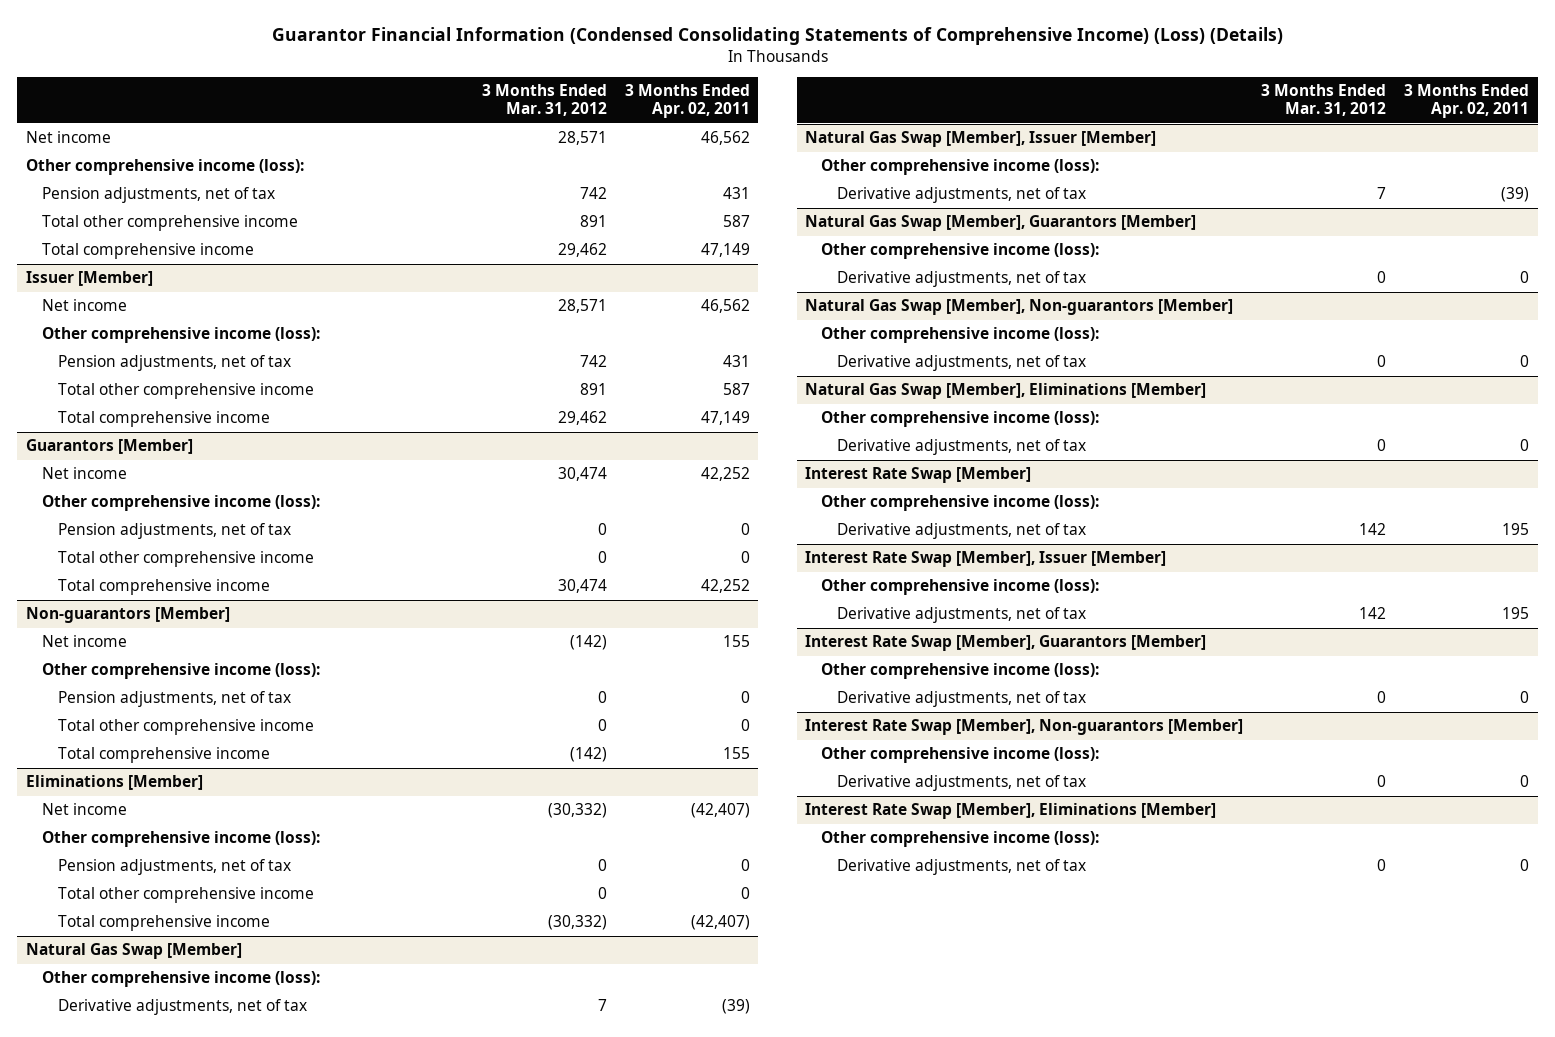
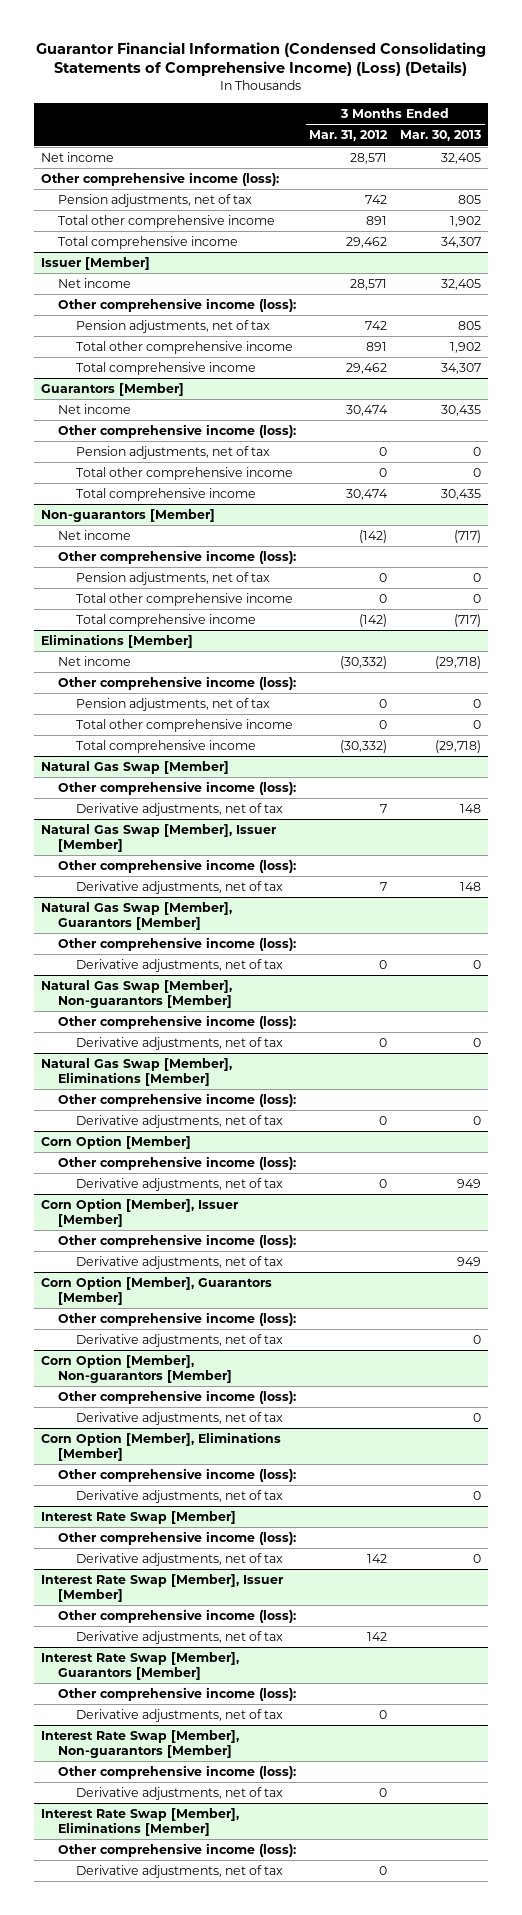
- | 3 Months Ended Mar. 31, 2012 | 3 Months Ended Apr. 02, 2011
+ | 3 Months Ended Mar. 31, 2012 | 3 Months Ended Mar. 30, 2013
+ Corn Option [Member]
+ Other comprehensive income (loss):
+ Derivative adjustments, net of tax | 0 | 949
+ Corn Option [Member], Issuer [Member]
+ Other comprehensive income (loss):
+ Derivative adjustments, net of tax | | 949
+ Corn Option [Member], Guarantors [Member]
+ Other comprehensive income (loss):
+ Derivative adjustments, net of tax | | 0
+ Corn Option [Member], Non-guarantors [Member]
+ Other comprehensive income (loss):
+ Derivative adjustments, net of tax | | 0
+ Corn Option [Member], Eliminations [Member]
+ Other comprehensive income (loss):
+ Derivative adjustments, net of tax | | 0

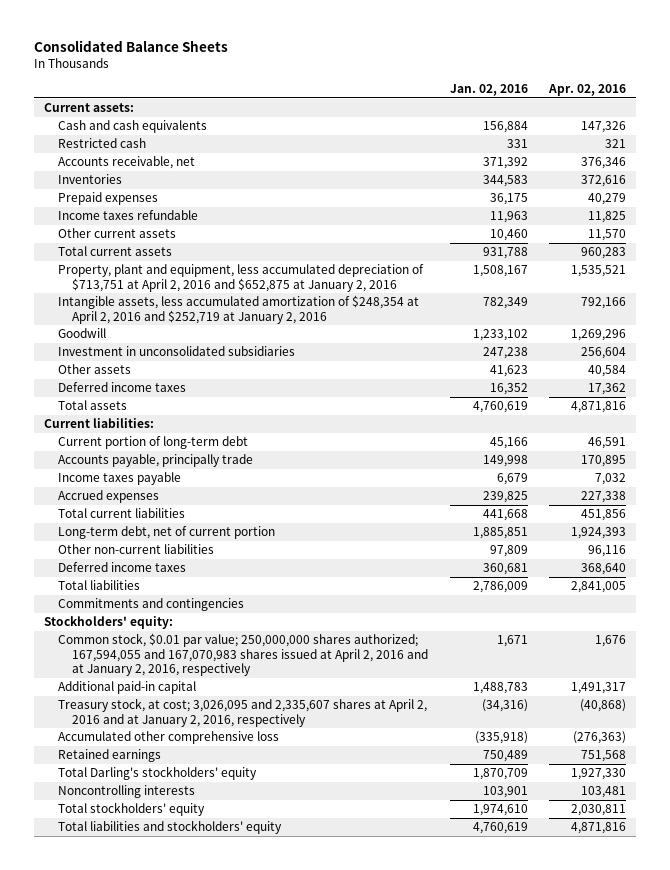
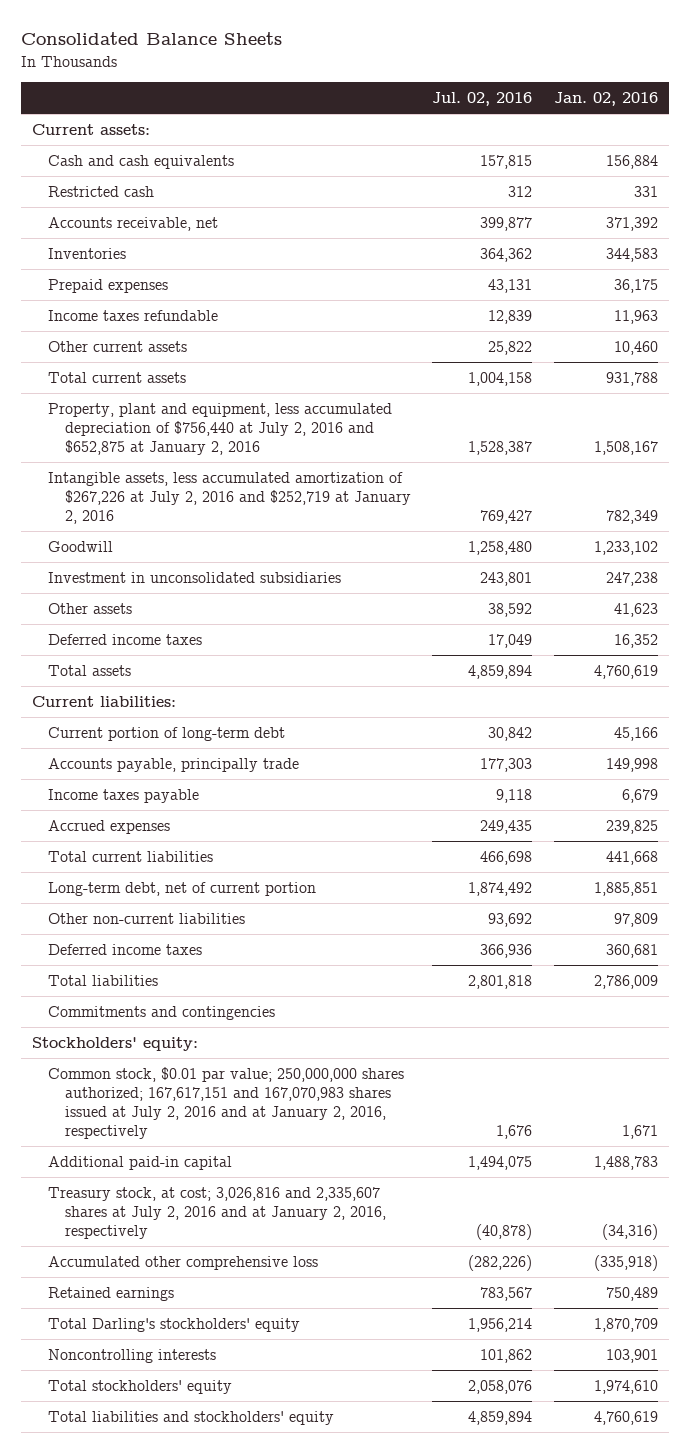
- | Jan. 02, 2016 | Apr. 02, 2016
+ | Jul. 02, 2016 | Jan. 02, 2016
- Property, plant and equipment, less accumulated depreciation of $713,751 at April 2, 2016 and $652,875 at January 2, 2016 | 1,508,167 | 1,535,521
- Intangible assets, less accumulated amortization of $248,354 at April 2, 2016 and $252,719 at January 2, 2016 | 782,349 | 792,166
+ Property, plant and equipment, less accumulated depreciation of $756,440 at July 2, 2016 and $652,875 at January 2, 2016 | 1,528,387 | 1,508,167
+ Intangible assets, less accumulated amortization of $267,226 at July 2, 2016 and $252,719 at January 2, 2016 | 769,427 | 782,349
- Common stock, $0.01 par value; 250,000,000 shares authorized; 167,594,055 and 167,070,983 shares issued at April 2, 2016 and at January 2, 2016, respectively | 1,671 | 1,676
+ Common stock, $0.01 par value; 250,000,000 shares authorized; 167,617,151 and 167,070,983 shares issued at July 2, 2016 and at January 2, 2016, respectively | 1,676 | 1,671
- Treasury stock, at cost; 3,026,095 and 2,335,607 shares at April 2, 2016 and at January 2, 2016, respectively | (34,316) | (40,868)
+ Treasury stock, at cost; 3,026,816 and 2,335,607 shares at July 2, 2016 and at January 2, 2016, respectively | (40,878) | (34,316)

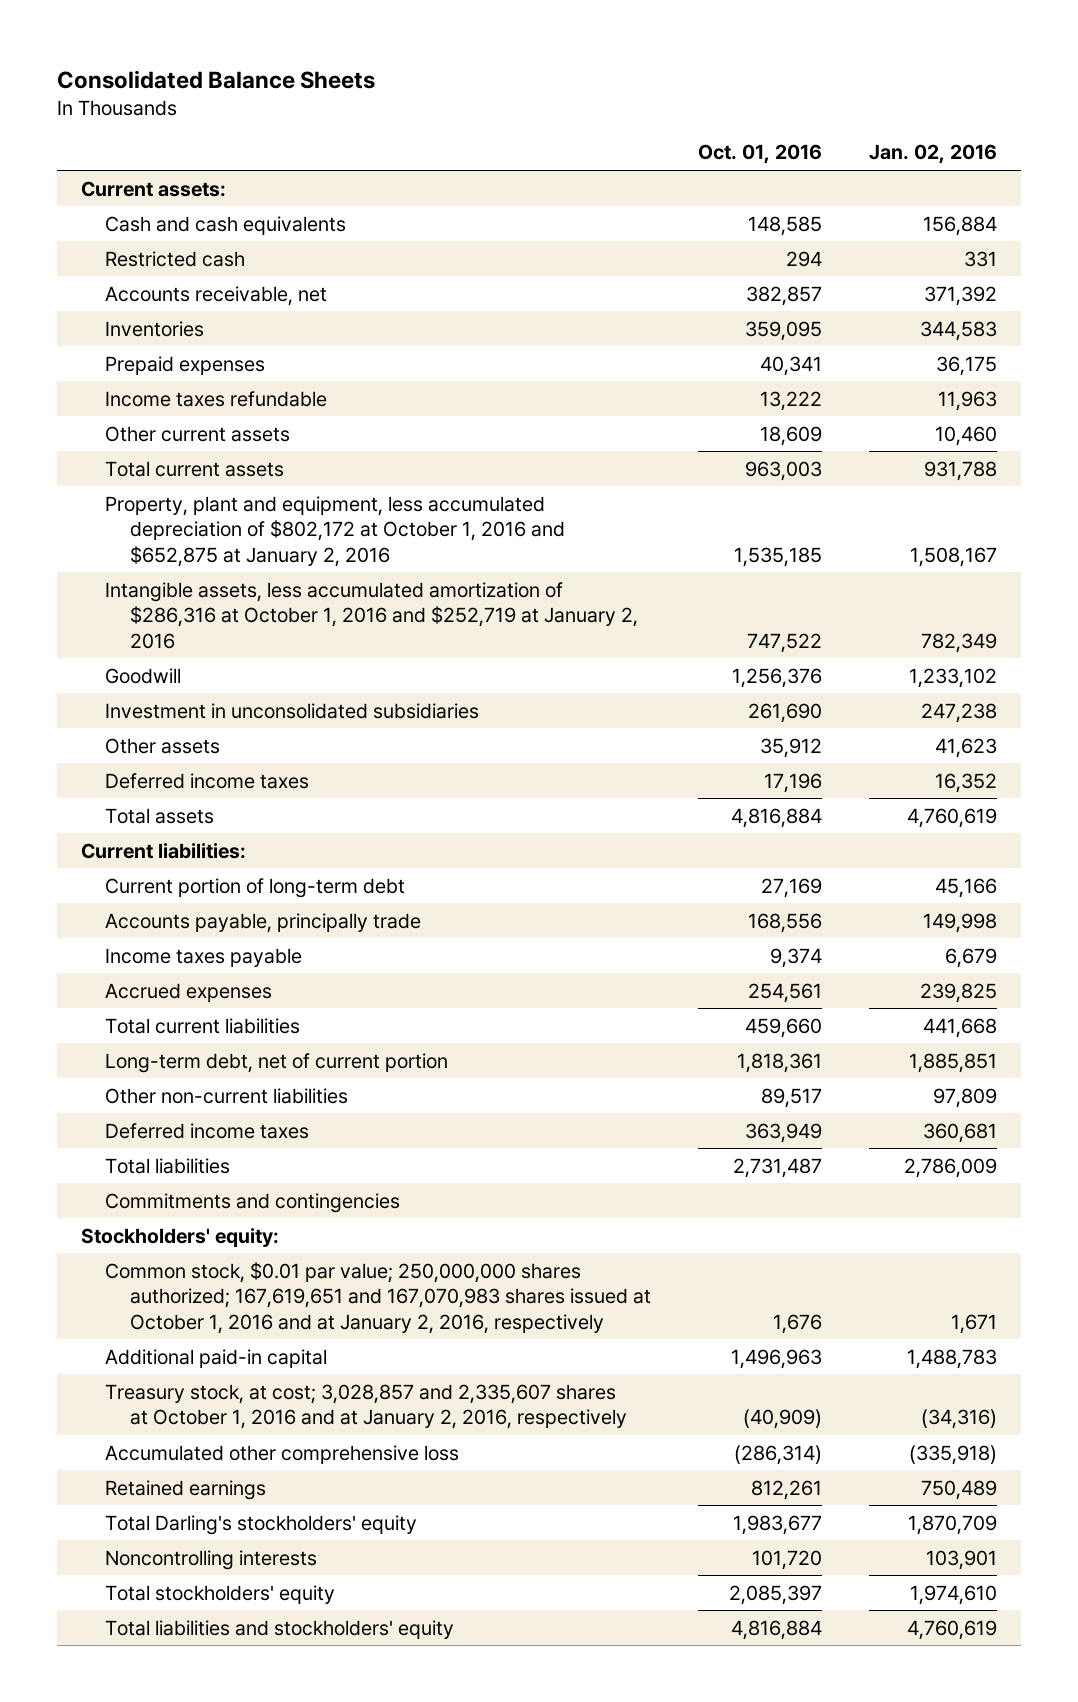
- | Jul. 02, 2016 | Jan. 02, 2016
+ | Oct. 01, 2016 | Jan. 02, 2016
- Property, plant and equipment, less accumulated depreciation of $756,440 at July 2, 2016 and $652,875 at January 2, 2016 | 1,528,387 | 1,508,167
- Intangible assets, less accumulated amortization of $267,226 at July 2, 2016 and $252,719 at January 2, 2016 | 769,427 | 782,349
+ Property, plant and equipment, less accumulated depreciation of $802,172 at October 1, 2016 and $652,875 at January 2, 2016 | 1,535,185 | 1,508,167
+ Intangible assets, less accumulated amortization of $286,316 at October 1, 2016 and $252,719 at January 2, 2016 | 747,522 | 782,349
- Common stock, $0.01 par value; 250,000,000 shares authorized; 167,617,151 and 167,070,983 shares issued at July 2, 2016 and at January 2, 2016, respectively | 1,676 | 1,671
+ Common stock, $0.01 par value; 250,000,000 shares authorized; 167,619,651 and 167,070,983 shares issued at October 1, 2016 and at January 2, 2016, respectively | 1,676 | 1,671
- Treasury stock, at cost; 3,026,816 and 2,335,607 shares at July 2, 2016 and at January 2, 2016, respectively | (40,878) | (34,316)
+ Treasury stock, at cost; 3,028,857 and 2,335,607 shares at October 1, 2016 and at January 2, 2016, respectively | (40,909) | (34,316)

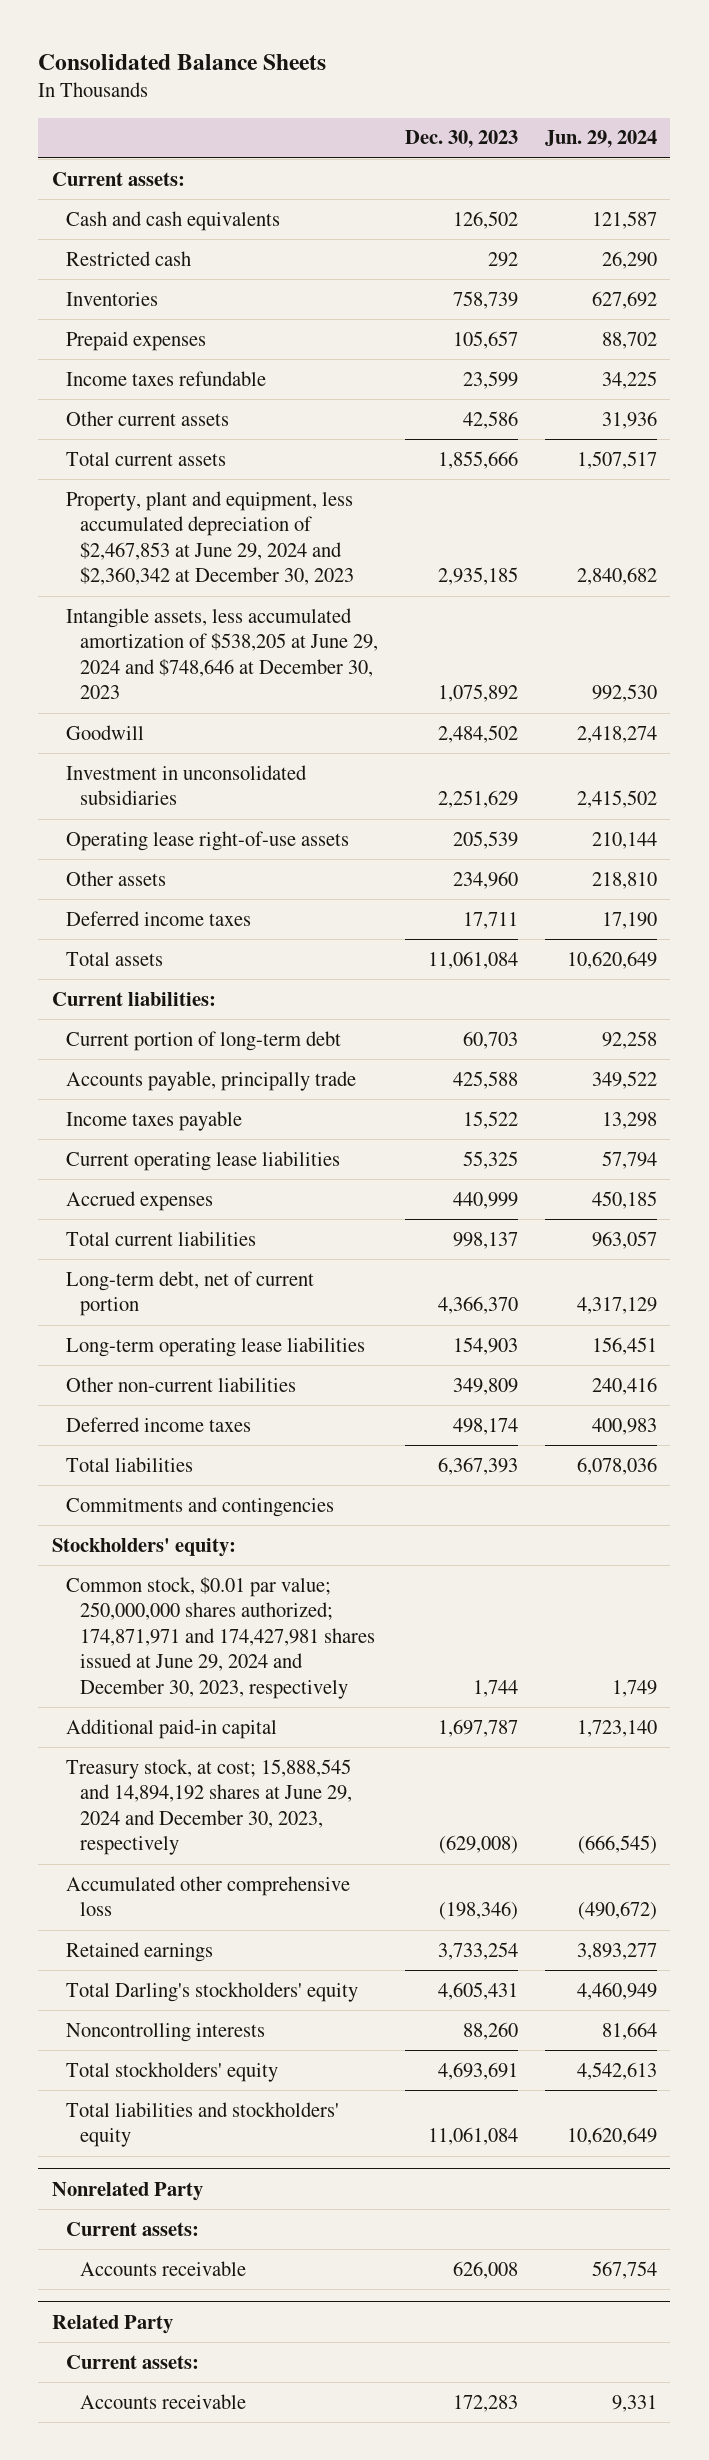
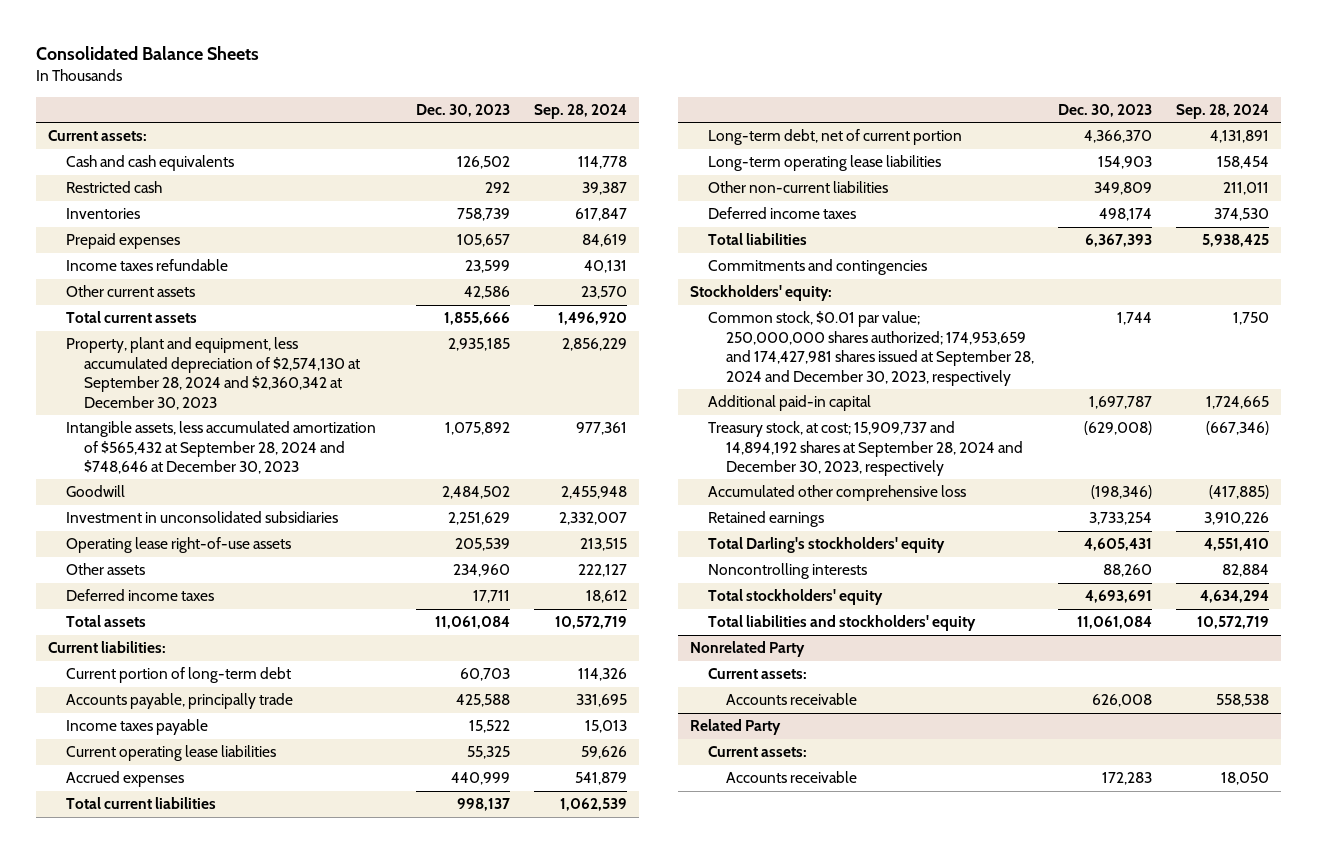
- | Dec. 30, 2023 | Jun. 29, 2024
+ | Dec. 30, 2023 | Sep. 28, 2024
- Property, plant and equipment, less accumulated depreciation of $2,467,853 at June 29, 2024 and $2,360,342 at December 30, 2023 | 2,935,185 | 2,840,682
- Intangible assets, less accumulated amortization of $538,205 at June 29, 2024 and $748,646 at December 30, 2023 | 1,075,892 | 992,530
+ Property, plant and equipment, less accumulated depreciation of $2,574,130 at September 28, 2024 and $2,360,342 at December 30, 2023 | 2,935,185 | 2,856,229
+ Intangible assets, less accumulated amortization of $565,432 at September 28, 2024 and $748,646 at December 30, 2023 | 1,075,892 | 977,361
- Common stock, $0.01 par value; 250,000,000 shares authorized; 174,871,971 and 174,427,981 shares issued at June 29, 2024 and December 30, 2023, respectively | 1,744 | 1,749
+ Common stock, $0.01 par value; 250,000,000 shares authorized; 174,953,659 and 174,427,981 shares issued at September 28, 2024 and December 30, 2023, respectively | 1,744 | 1,750
- Treasury stock, at cost; 15,888,545 and 14,894,192 shares at June 29, 2024 and December 30, 2023, respectively | (629,008) | (666,545)
+ Treasury stock, at cost; 15,909,737 and 14,894,192 shares at September 28, 2024 and December 30, 2023, respectively | (629,008) | (667,346)

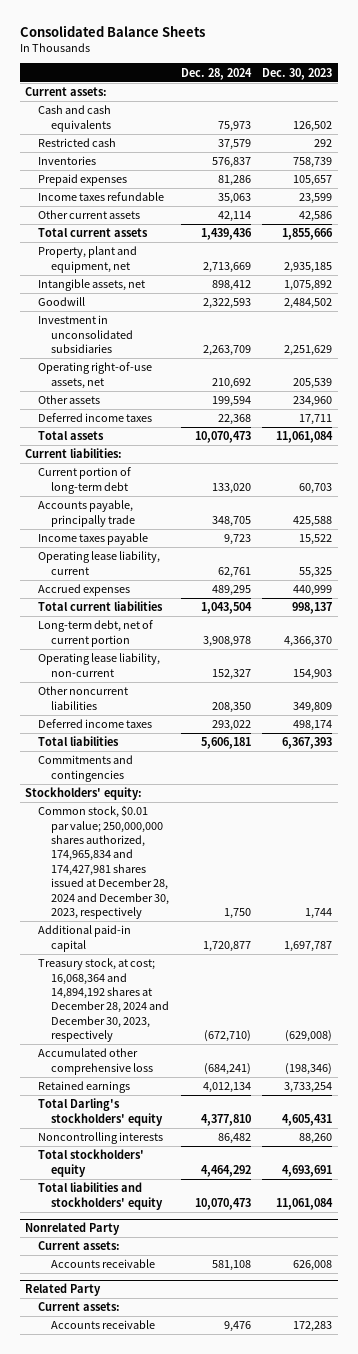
- | Dec. 30, 2023 | Sep. 28, 2024
+ | Dec. 28, 2024 | Dec. 30, 2023
- Property, plant and equipment, less accumulated depreciation of $2,574,130 at September 28, 2024 and $2,360,342 at December 30, 2023 | 2,935,185 | 2,856,229
- Intangible assets, less accumulated amortization of $565,432 at September 28, 2024 and $748,646 at December 30, 2023 | 1,075,892 | 977,361
+ Property, plant and equipment, net | 2,713,669 | 2,935,185
+ Intangible assets, net | 898,412 | 1,075,892
- Operating lease right-of-use assets | 205,539 | 213,515
+ Operating right-of-use assets, net | 210,692 | 205,539
- Current operating lease liabilities | 55,325 | 59,626
+ Operating lease liability, current | 62,761 | 55,325
- Long-term operating lease liabilities | 154,903 | 158,454
- Other non-current liabilities | 349,809 | 211,011
+ Operating lease liability, non-current | 152,327 | 154,903
+ Other noncurrent liabilities | 208,350 | 349,809
- Common stock, $0.01 par value; 250,000,000 shares authorized; 174,953,659 and 174,427,981 shares issued at September 28, 2024 and December 30, 2023, respectively | 1,744 | 1,750
+ Common stock, $0.01 par value; 250,000,000 shares authorized, 174,965,834 and 174,427,981 shares issued at December 28, 2024 and December 30, 2023, respectively | 1,750 | 1,744
- Treasury stock, at cost; 15,909,737 and 14,894,192 shares at September 28, 2024 and December 30, 2023, respectively | (629,008) | (667,346)
+ Treasury stock, at cost; 16,068,364 and 14,894,192 shares at December 28, 2024 and December 30, 2023, respectively | (672,710) | (629,008)

